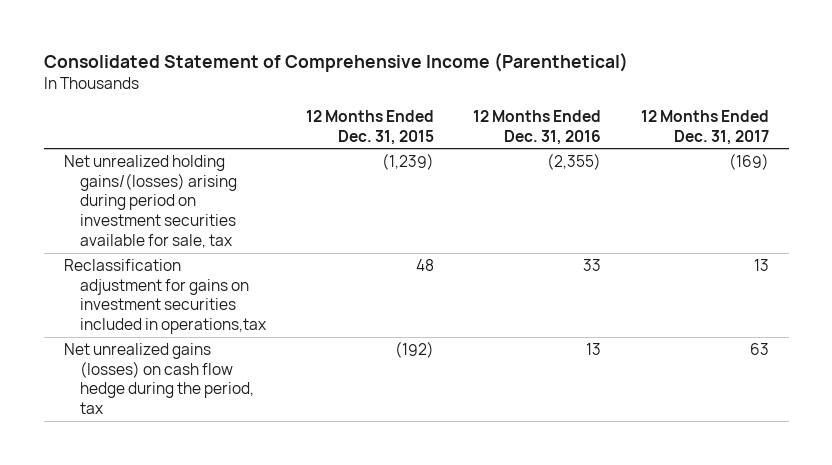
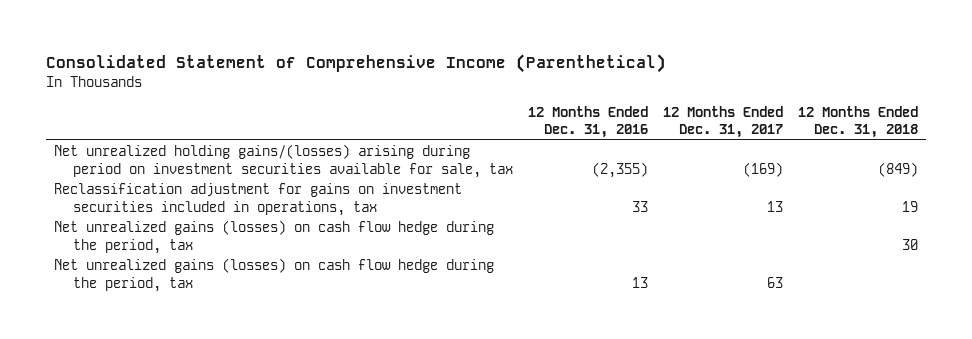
- | 12 Months Ended Dec. 31, 2015 | 12 Months Ended Dec. 31, 2016 | 12 Months Ended Dec. 31, 2017
+ | 12 Months Ended Dec. 31, 2016 | 12 Months Ended Dec. 31, 2017 | 12 Months Ended Dec. 31, 2018
- Reclassification adjustment for gains on investment securities included in operations,tax | 48 | 33 | 13
+ Reclassification adjustment for gains on investment securities included in operations, tax | 33 | 13 | 19
+ Net unrealized gains (losses) on cash flow hedge during the period, tax | | | 30

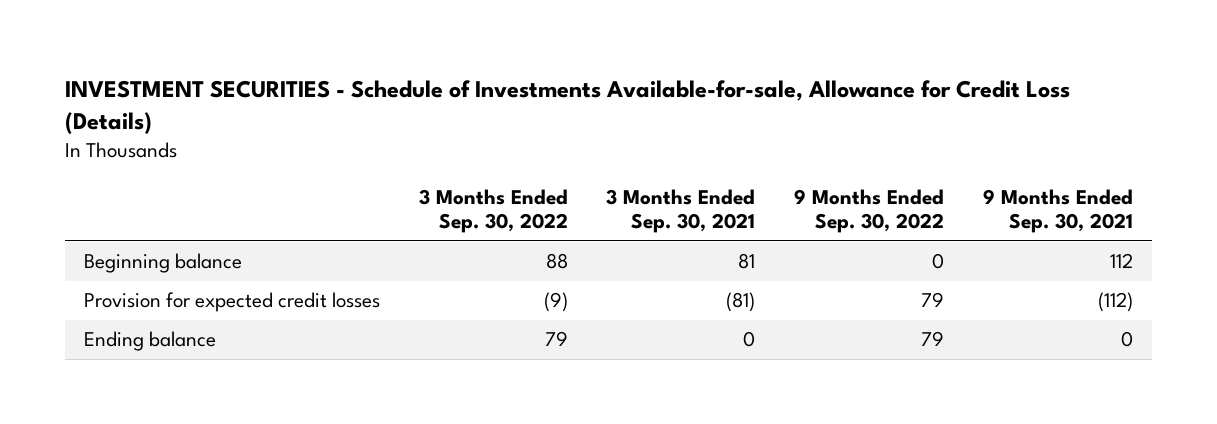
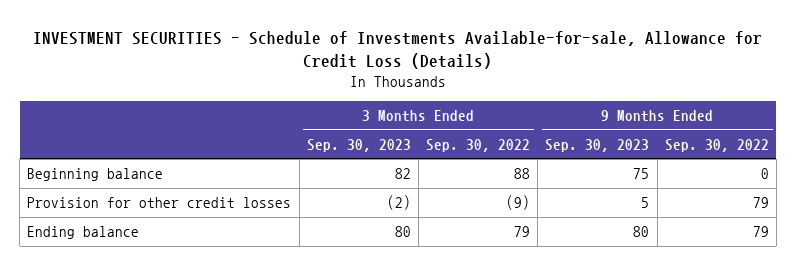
- | 3 Months Ended Sep. 30, 2022 | 3 Months Ended Sep. 30, 2021 | 9 Months Ended Sep. 30, 2022 | 9 Months Ended Sep. 30, 2021
+ | 3 Months Ended Sep. 30, 2023 | 3 Months Ended Sep. 30, 2022 | 9 Months Ended Sep. 30, 2023 | 9 Months Ended Sep. 30, 2022
- Provision for expected credit losses | (9) | (81) | 79 | (112)
+ Provision for other credit losses | (2) | (9) | 5 | 79

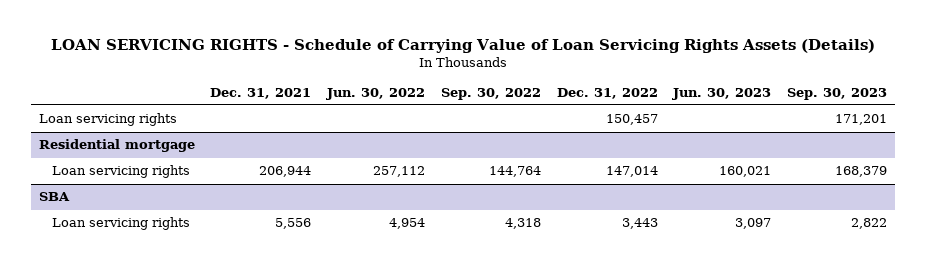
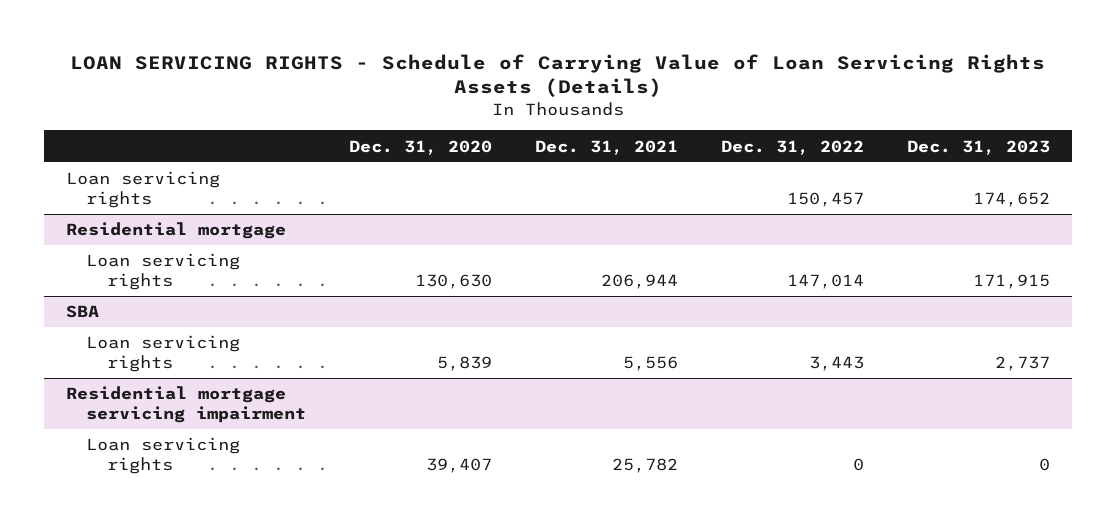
- | Dec. 31, 2021 | Jun. 30, 2022 | Sep. 30, 2022 | Dec. 31, 2022 | Jun. 30, 2023 | Sep. 30, 2023
+ | Dec. 31, 2020 | Dec. 31, 2021 | Dec. 31, 2022 | Dec. 31, 2023
+ Residential mortgage servicing impairment
+ Loan servicing rights | 39,407 | 25,782 | 0 | 0

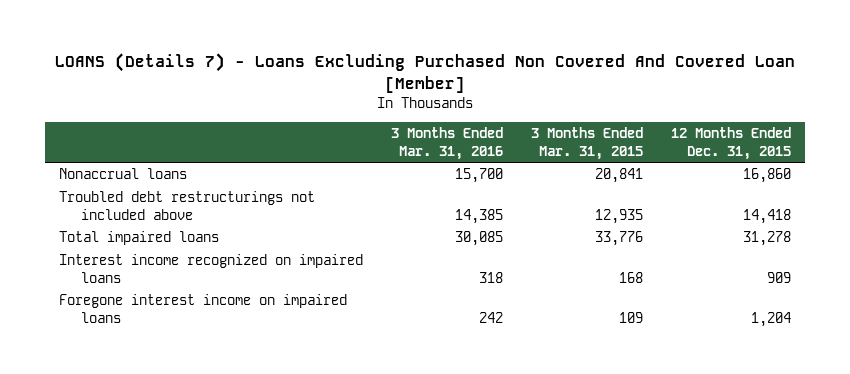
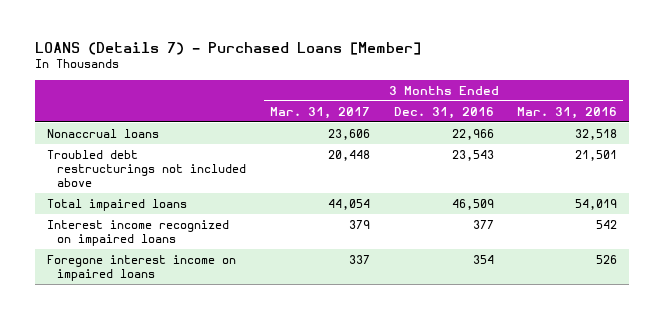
- LOANS (Details 7) - Loans Excluding Purchased Non Covered And Covered Loan [Member]
+ LOANS (Details 7) - Purchased Loans [Member]
- | 3 Months Ended Mar. 31, 2016 | 3 Months Ended Mar. 31, 2015 | 12 Months Ended Dec. 31, 2015
+ | 3 Months Ended Mar. 31, 2017 | 3 Months Ended Dec. 31, 2016 | 3 Months Ended Mar. 31, 2016
- Nonaccrual loans | 15,700 | 20,841 | 16,860
- Troubled debt restructurings not included above | 14,385 | 12,935 | 14,418
- Total impaired loans | 30,085 | 33,776 | 31,278
- Interest income recognized on impaired loans | 318 | 168 | 909
- Foregone interest income on impaired loans | 242 | 109 | 1,204
+ Nonaccrual loans | 23,606 | 22,966 | 32,518
+ Troubled debt restructurings not included above | 20,448 | 23,543 | 21,501
+ Total impaired loans | 44,054 | 46,509 | 54,019
+ Interest income recognized on impaired loans | 379 | 377 | 542
+ Foregone interest income on impaired loans | 337 | 354 | 526

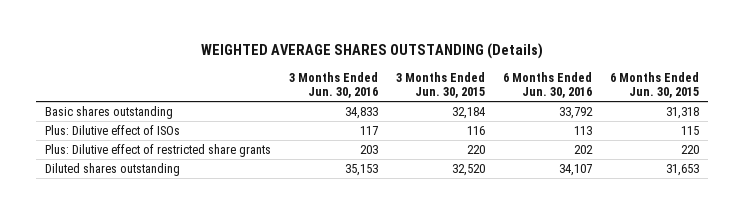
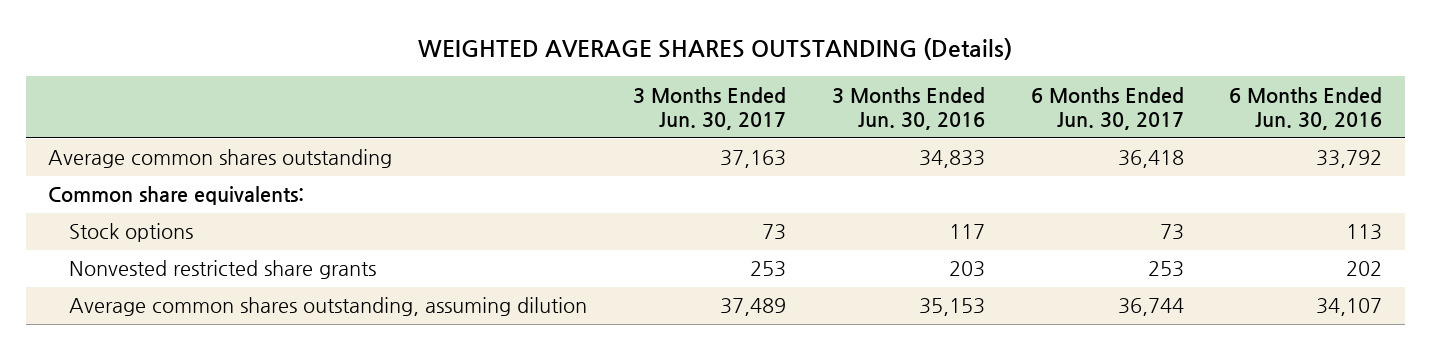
- | 3 Months Ended Jun. 30, 2016 | 3 Months Ended Jun. 30, 2015 | 6 Months Ended Jun. 30, 2016 | 6 Months Ended Jun. 30, 2015
+ | 3 Months Ended Jun. 30, 2017 | 3 Months Ended Jun. 30, 2016 | 6 Months Ended Jun. 30, 2017 | 6 Months Ended Jun. 30, 2016
- Basic shares outstanding | 34,833 | 32,184 | 33,792 | 31,318
- Plus: Dilutive effect of ISOs | 117 | 116 | 113 | 115
- Plus: Dilutive effect of restricted share grants | 203 | 220 | 202 | 220
- Diluted shares outstanding | 35,153 | 32,520 | 34,107 | 31,653
+ Average common shares outstanding | 37,163 | 34,833 | 36,418 | 33,792
+ Common share equivalents:
+ Stock options | 73 | 117 | 73 | 113
+ Nonvested restricted share grants | 253 | 203 | 253 | 202
+ Average common shares outstanding, assuming dilution | 37,489 | 35,153 | 36,744 | 34,107

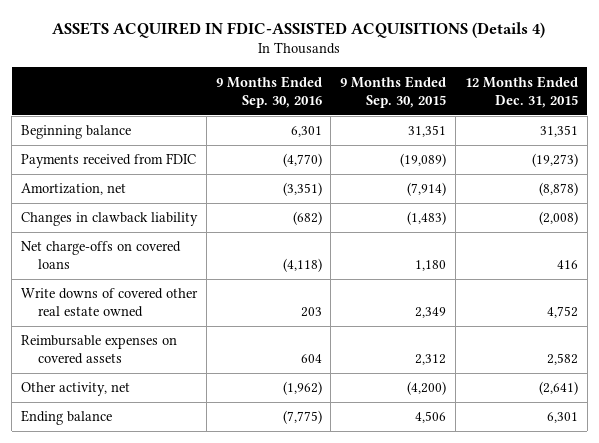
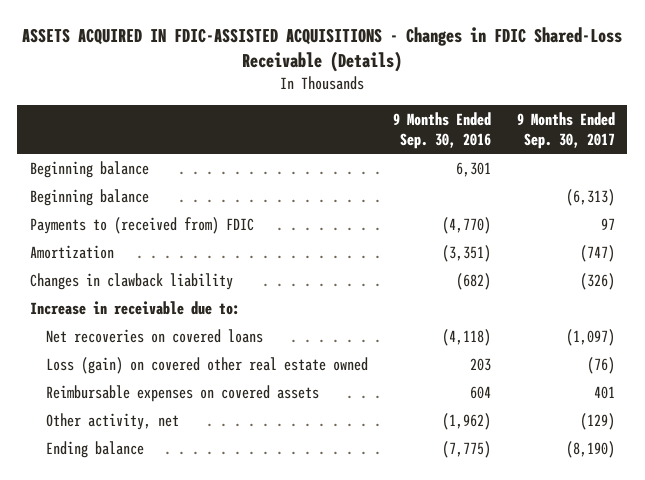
- ASSETS ACQUIRED IN FDIC-ASSISTED ACQUISITIONS (Details 4)
+ ASSETS ACQUIRED IN FDIC-ASSISTED ACQUISITIONS - Changes in FDIC Shared-Loss Receivable (Details)
- | 9 Months Ended Sep. 30, 2016 | 9 Months Ended Sep. 30, 2015 | 12 Months Ended Dec. 31, 2015
+ | 9 Months Ended Sep. 30, 2016 | 9 Months Ended Sep. 30, 2017
- Payments received from FDIC | (4,770) | (19,089) | (19,273)
- Amortization, net | (3,351) | (7,914) | (8,878)
+ Beginning balance | | (6,313)
+ Payments to (received from) FDIC | (4,770) | 97
+ Amortization | (3,351) | (747)
- Net charge-offs on covered loans | (4,118) | 1,180 | 416
- Write downs of covered other real estate owned | 203 | 2,349 | 4,752
+ Increase in receivable due to:
+ Net recoveries on covered loans | (4,118) | (1,097)
+ Loss (gain) on covered other real estate owned | 203 | (76)

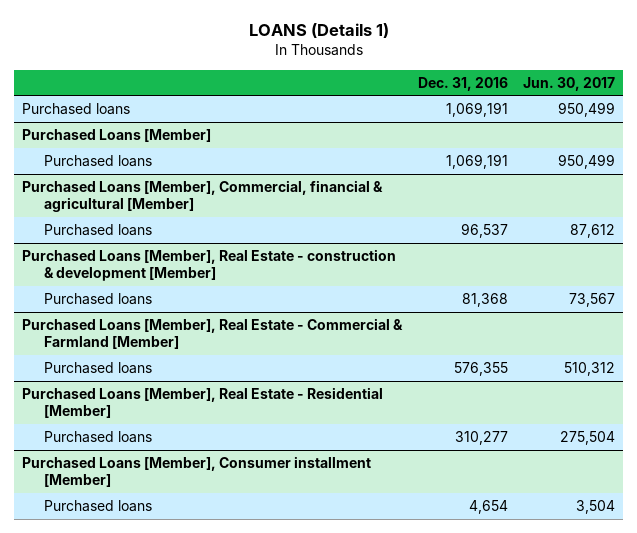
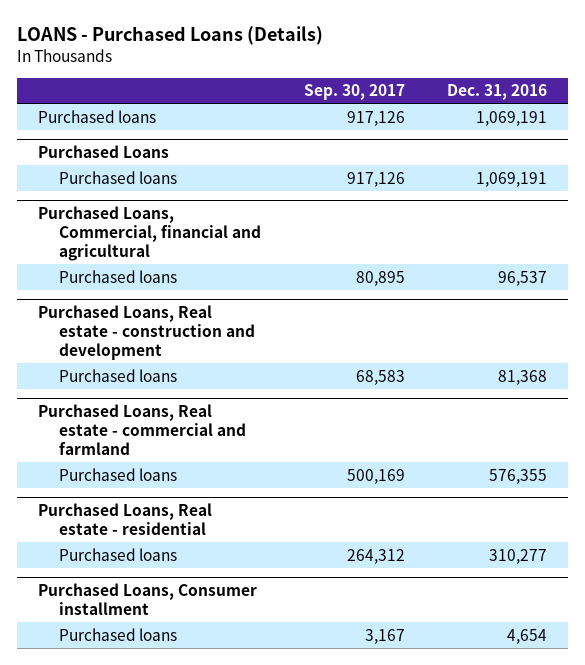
- LOANS (Details 1)
+ LOANS - Purchased Loans (Details)
- | Dec. 31, 2016 | Jun. 30, 2017
+ | Sep. 30, 2017 | Dec. 31, 2016
- Purchased Loans [Member]
+ Purchased Loans
- Purchased Loans [Member], Commercial, financial & agricultural [Member]
+ Purchased Loans, Commercial, financial and agricultural
- Purchased Loans [Member], Real Estate - construction & development [Member]
+ Purchased Loans, Real estate - construction and development
- Purchased Loans [Member], Real Estate - Commercial & Farmland [Member]
+ Purchased Loans, Real estate - commercial and farmland
- Purchased Loans [Member], Real Estate - Residential [Member]
+ Purchased Loans, Real estate - residential
- Purchased Loans [Member], Consumer installment [Member]
+ Purchased Loans, Consumer installment

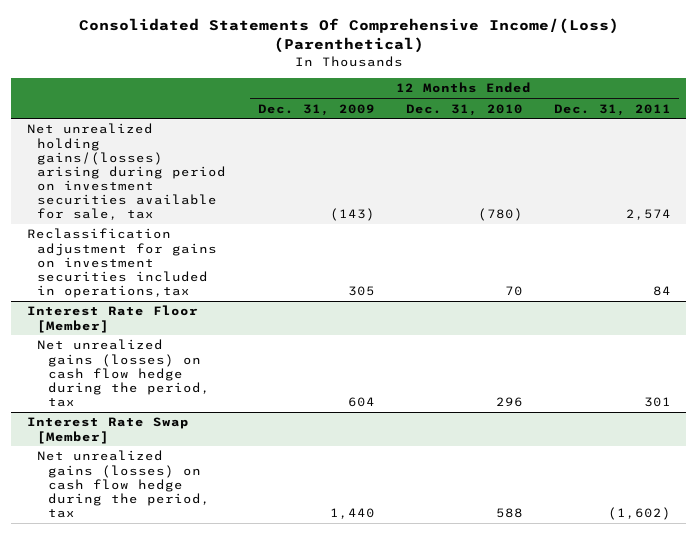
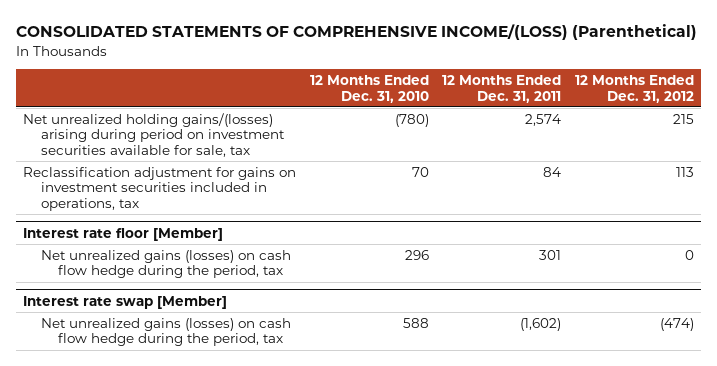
- Consolidated Statements Of Comprehensive Income/(Loss) (Parenthetical)
+ CONSOLIDATED STATEMENTS OF COMPREHENSIVE INCOME/(LOSS) (Parenthetical)
- | 12 Months Ended Dec. 31, 2009 | 12 Months Ended Dec. 31, 2010 | 12 Months Ended Dec. 31, 2011
+ | 12 Months Ended Dec. 31, 2010 | 12 Months Ended Dec. 31, 2011 | 12 Months Ended Dec. 31, 2012
- Reclassification adjustment for gains on investment securities included in operations,tax | 305 | 70 | 84
- Interest Rate Floor [Member]
+ Reclassification adjustment for gains on investment securities included in operations, tax | 70 | 84 | 113
+ Interest rate floor [Member]
- Interest Rate Swap [Member]
+ Interest rate swap [Member]

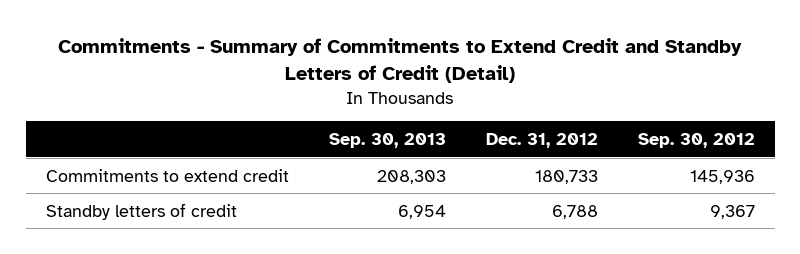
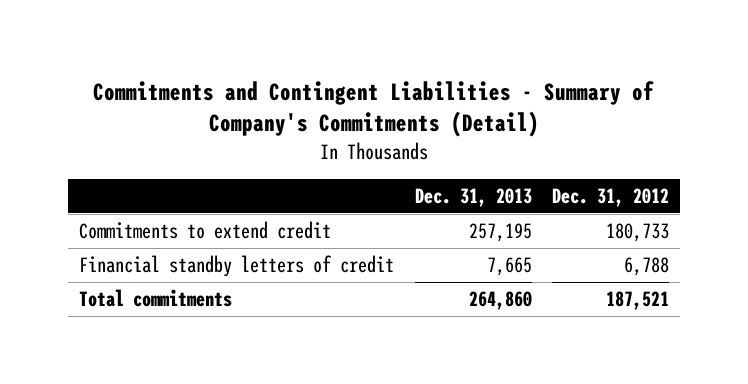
- Commitments - Summary of Commitments to Extend Credit and Standby Letters of Credit (Detail)
+ Commitments and Contingent Liabilities - Summary of Company's Commitments (Detail)
- | Sep. 30, 2013 | Dec. 31, 2012 | Sep. 30, 2012
+ | Dec. 31, 2013 | Dec. 31, 2012
- Standby letters of credit | 6,954 | 6,788 | 9,367
+ Financial standby letters of credit | 7,665 | 6,788
+ Total commitments | 264,860 | 187,521

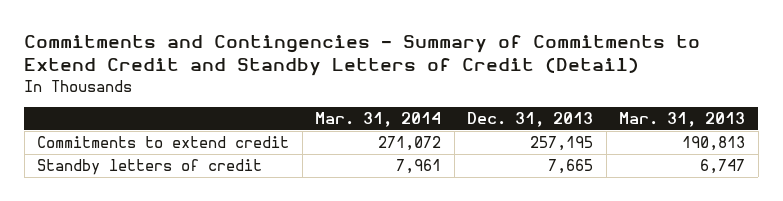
- Commitments and Contingent Liabilities - Summary of Company's Commitments (Detail)
+ Commitments and Contingencies - Summary of Commitments to Extend Credit and Standby Letters of Credit (Detail)
- | Dec. 31, 2013 | Dec. 31, 2012
+ | Mar. 31, 2014 | Dec. 31, 2013 | Mar. 31, 2013
- Financial standby letters of credit | 7,665 | 6,788
- Total commitments | 264,860 | 187,521
+ Standby letters of credit | 7,961 | 7,665 | 6,747

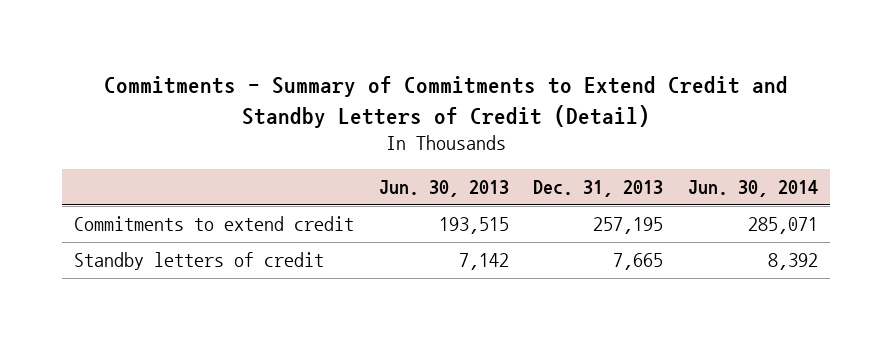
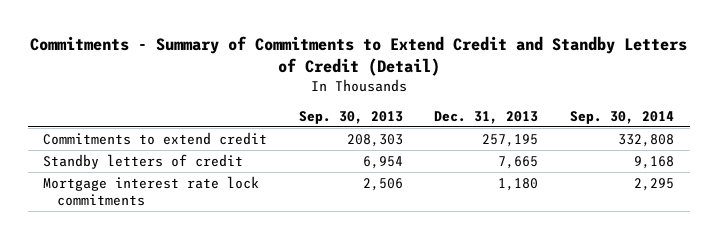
- | Jun. 30, 2013 | Dec. 31, 2013 | Jun. 30, 2014
+ | Sep. 30, 2013 | Dec. 31, 2013 | Sep. 30, 2014
+ Mortgage interest rate lock commitments | 2,506 | 1,180 | 2,295

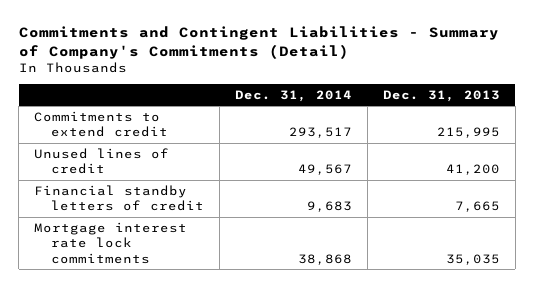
- Commitments - Summary of Commitments to Extend Credit and Standby Letters of Credit (Detail)
+ Commitments and Contingent Liabilities - Summary of Company's Commitments (Detail)
- | Sep. 30, 2013 | Dec. 31, 2013 | Sep. 30, 2014
+ | Dec. 31, 2014 | Dec. 31, 2013
- Commitments to extend credit | 208,303 | 257,195 | 332,808
- Standby letters of credit | 6,954 | 7,665 | 9,168
- Mortgage interest rate lock commitments | 2,506 | 1,180 | 2,295
+ Commitments to extend credit | 293,517 | 215,995
+ Unused lines of credit | 49,567 | 41,200
+ Financial standby letters of credit | 9,683 | 7,665
+ Mortgage interest rate lock commitments | 38,868 | 35,035

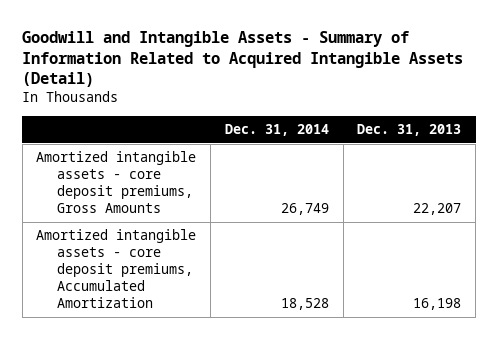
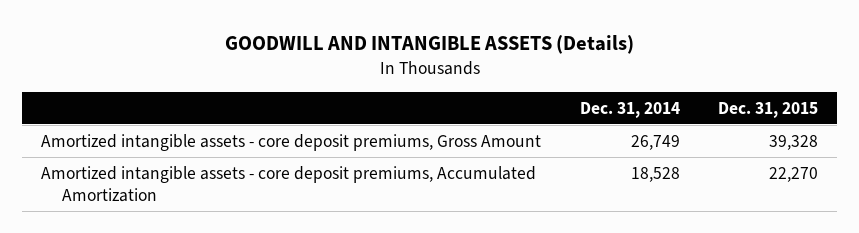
- Goodwill and Intangible Assets - Summary of Information Related to Acquired Intangible Assets (Detail)
+ GOODWILL AND INTANGIBLE ASSETS (Details)
- | Dec. 31, 2014 | Dec. 31, 2013
+ | Dec. 31, 2014 | Dec. 31, 2015
- Amortized intangible assets - core deposit premiums, Gross Amounts | 26,749 | 22,207
+ Amortized intangible assets - core deposit premiums, Gross Amount | 26,749 | 39,328

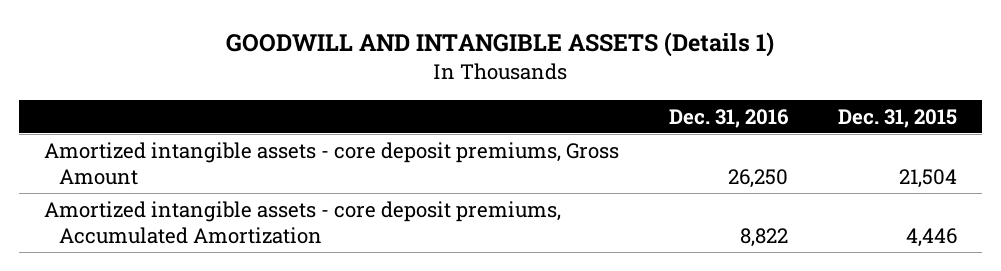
- GOODWILL AND INTANGIBLE ASSETS (Details)
+ GOODWILL AND INTANGIBLE ASSETS (Details 1)
- | Dec. 31, 2014 | Dec. 31, 2015
+ | Dec. 31, 2016 | Dec. 31, 2015
- Amortized intangible assets - core deposit premiums, Gross Amount | 26,749 | 39,328
- Amortized intangible assets - core deposit premiums, Accumulated Amortization | 18,528 | 22,270
+ Amortized intangible assets - core deposit premiums, Gross Amount | 26,250 | 21,504
+ Amortized intangible assets - core deposit premiums, Accumulated Amortization | 8,822 | 4,446

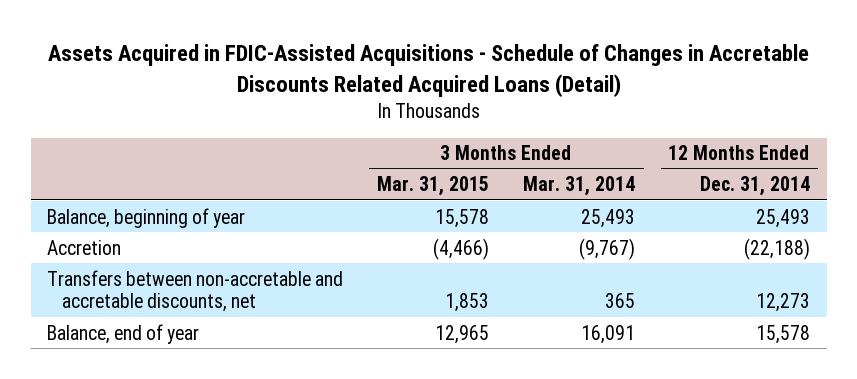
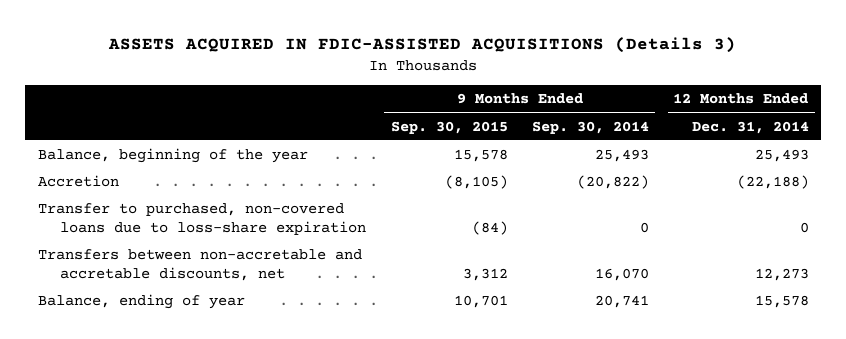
- Assets Acquired in FDIC-Assisted Acquisitions - Schedule of Changes in Accretable Discounts Related Acquired Loans (Detail)
+ ASSETS ACQUIRED IN FDIC-ASSISTED ACQUISITIONS (Details 3)
- | 3 Months Ended Mar. 31, 2015 | 3 Months Ended Mar. 31, 2014 | 12 Months Ended Dec. 31, 2014
+ | 9 Months Ended Sep. 30, 2015 | 9 Months Ended Sep. 30, 2014 | 12 Months Ended Dec. 31, 2014
- Balance, beginning of year | 15,578 | 25,493 | 25,493
+ Balance, beginning of the year | 15,578 | 25,493 | 25,493
+ Transfer to purchased, non-covered loans due to loss-share expiration | (84) | 0 | 0
- Balance, end of year | 12,965 | 16,091 | 15,578
+ Balance, ending of year | 10,701 | 20,741 | 15,578

